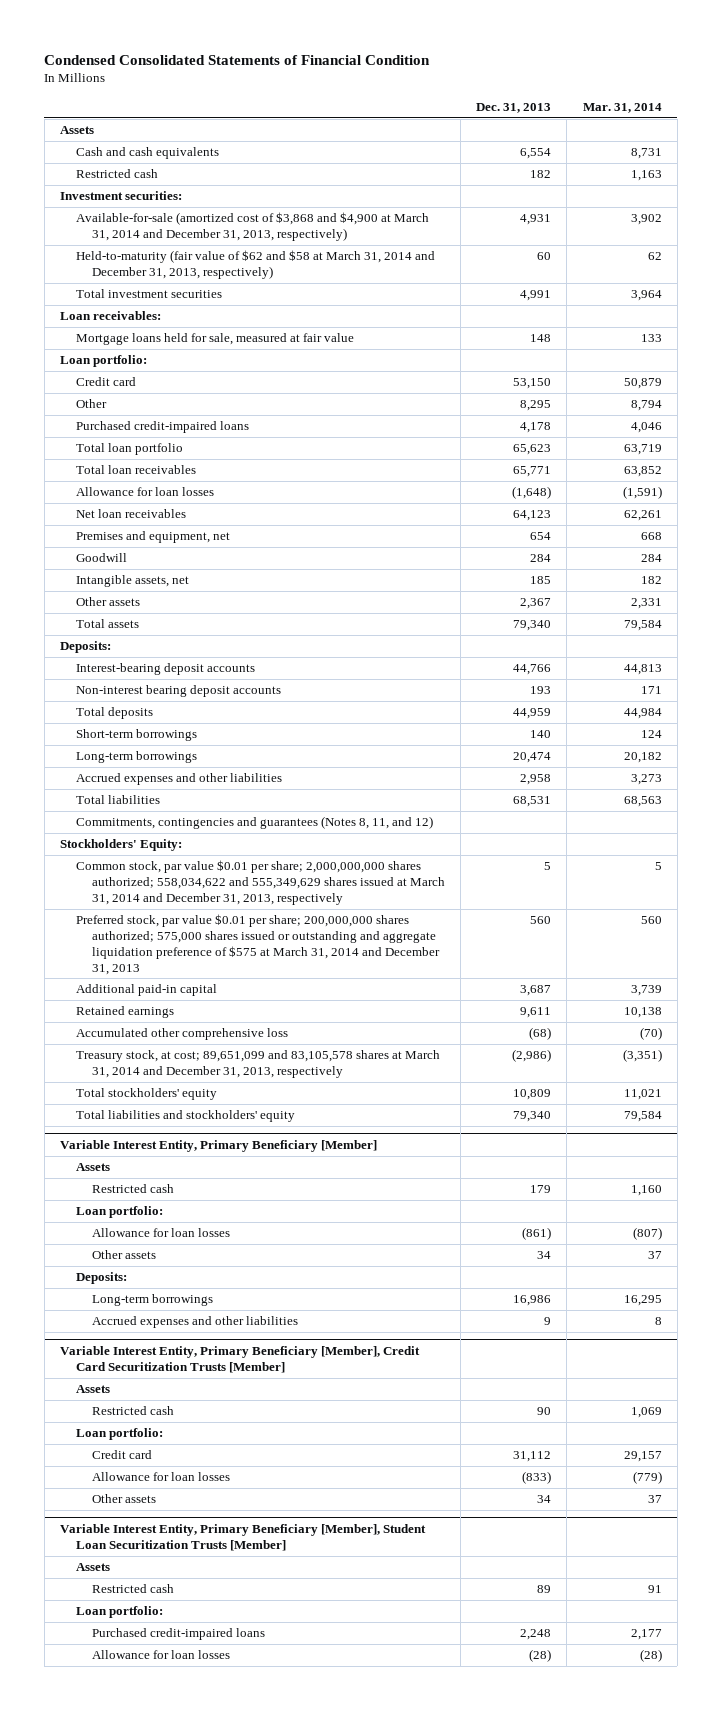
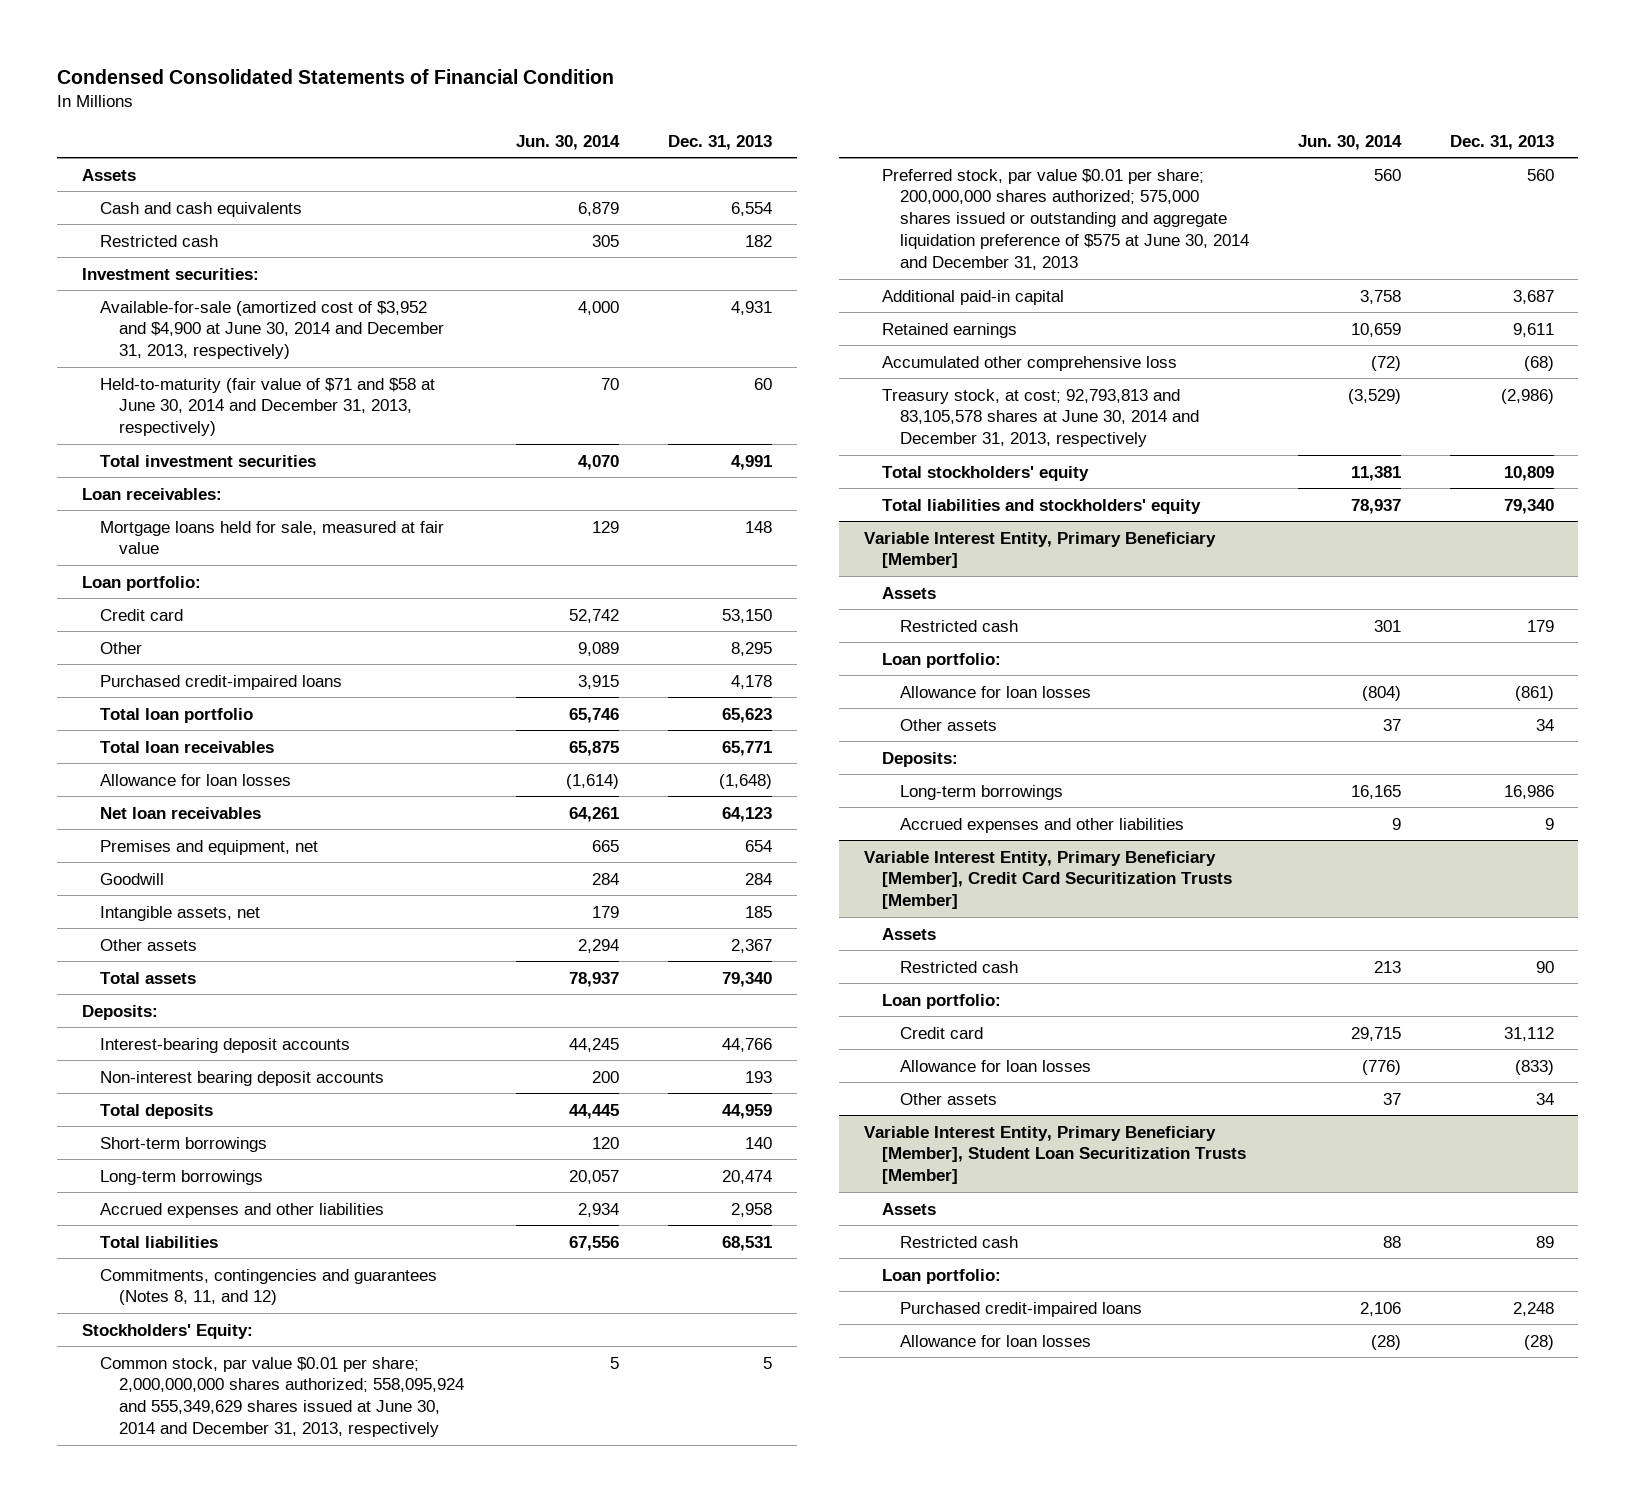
- | Dec. 31, 2013 | Mar. 31, 2014
+ | Jun. 30, 2014 | Dec. 31, 2013
- Available-for-sale (amortized cost of $3,868 and $4,900 at March 31, 2014 and December 31, 2013, respectively) | 4,931 | 3,902
- Held-to-maturity (fair value of $62 and $58 at March 31, 2014 and December 31, 2013, respectively) | 60 | 62
+ Available-for-sale (amortized cost of $3,952 and $4,900 at June 30, 2014 and December 31, 2013, respectively) | 4,000 | 4,931
+ Held-to-maturity (fair value of $71 and $58 at June 30, 2014 and December 31, 2013, respectively) | 70 | 60
- Common stock, par value $0.01 per share; 2,000,000,000 shares authorized; 558,034,622 and 555,349,629 shares issued at March 31, 2014 and December 31, 2013, respectively | 5 | 5
- Preferred stock, par value $0.01 per share; 200,000,000 shares authorized; 575,000 shares issued or outstanding and aggregate liquidation preference of $575 at March 31, 2014 and December 31, 2013 | 560 | 560
+ Common stock, par value $0.01 per share; 2,000,000,000 shares authorized; 558,095,924 and 555,349,629 shares issued at June 30, 2014 and December 31, 2013, respectively | 5 | 5
+ Preferred stock, par value $0.01 per share; 200,000,000 shares authorized; 575,000 shares issued or outstanding and aggregate liquidation preference of $575 at June 30, 2014 and December 31, 2013 | 560 | 560
- Treasury stock, at cost; 89,651,099 and 83,105,578 shares at March 31, 2014 and December 31, 2013, respectively | (2,986) | (3,351)
+ Treasury stock, at cost; 92,793,813 and 83,105,578 shares at June 30, 2014 and December 31, 2013, respectively | (3,529) | (2,986)

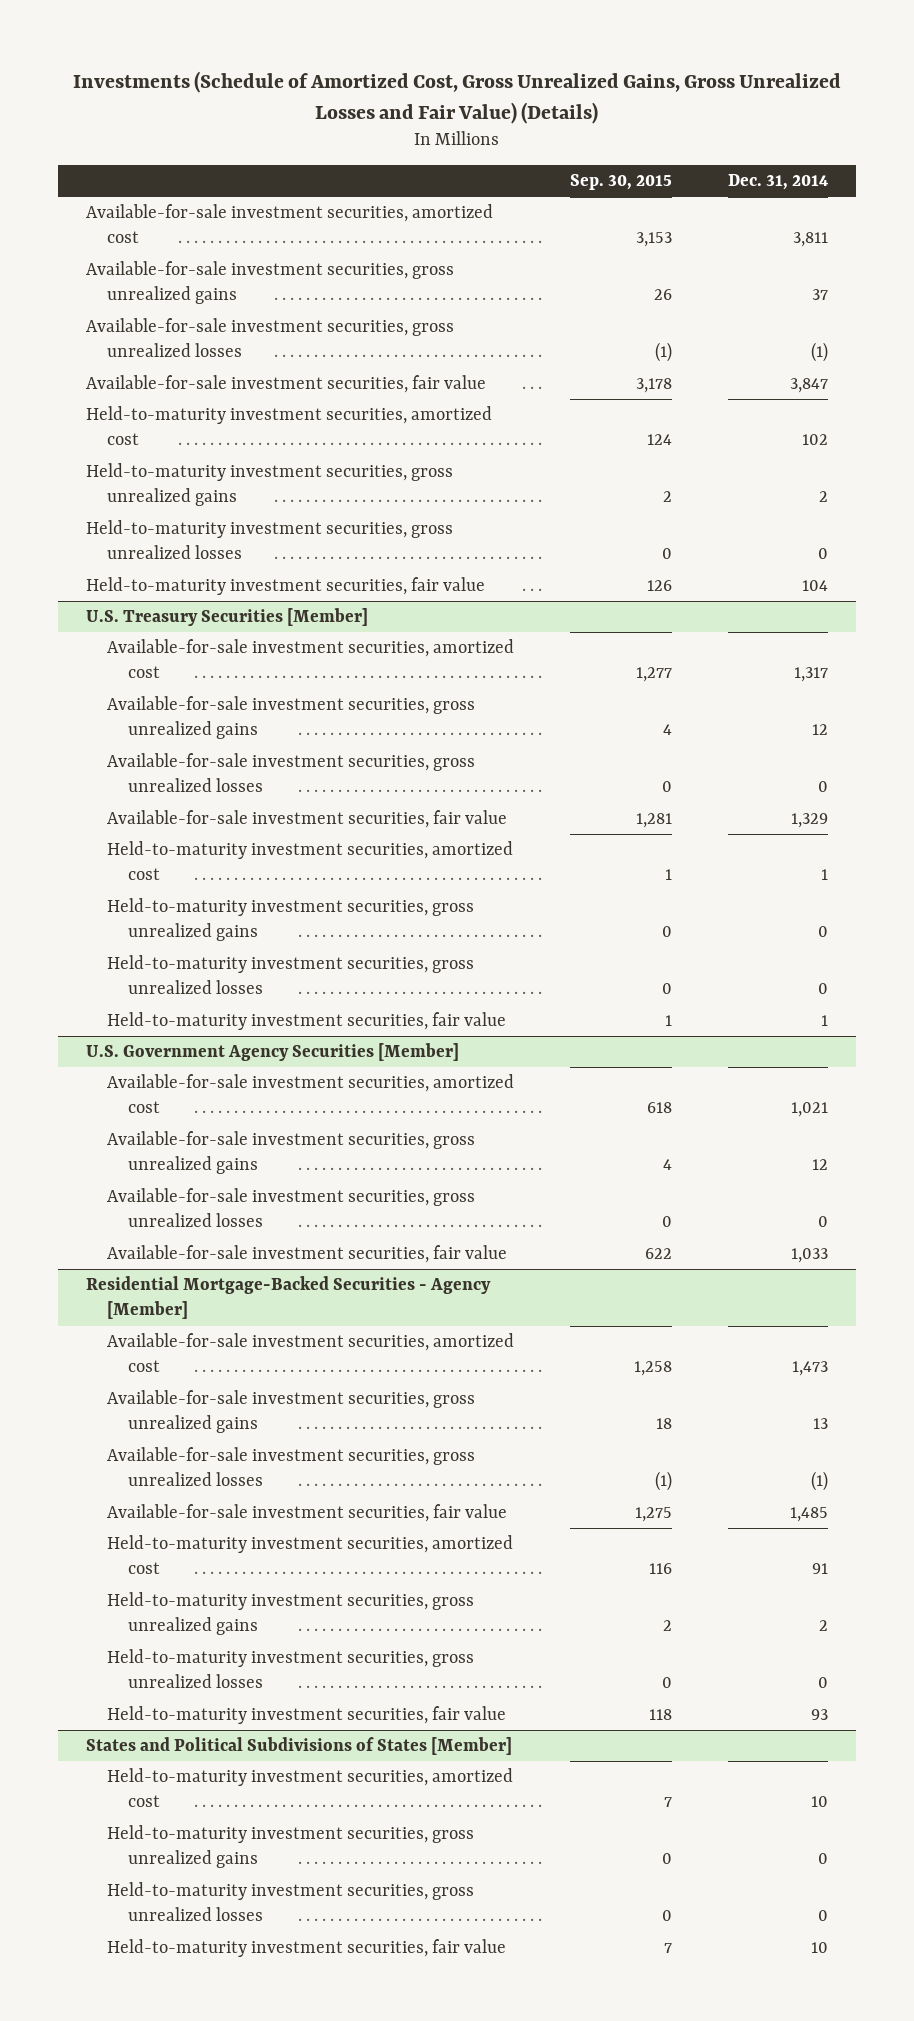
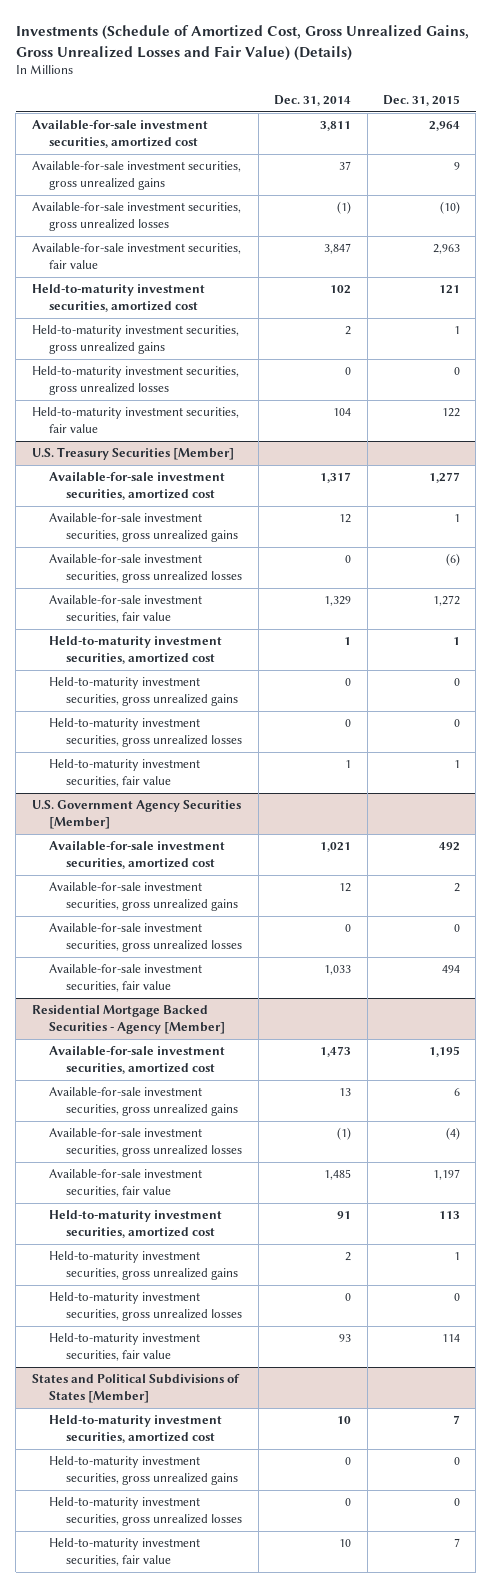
- | Sep. 30, 2015 | Dec. 31, 2014
+ | Dec. 31, 2014 | Dec. 31, 2015
- Residential Mortgage-Backed Securities - Agency [Member]
+ Residential Mortgage Backed Securities - Agency [Member]

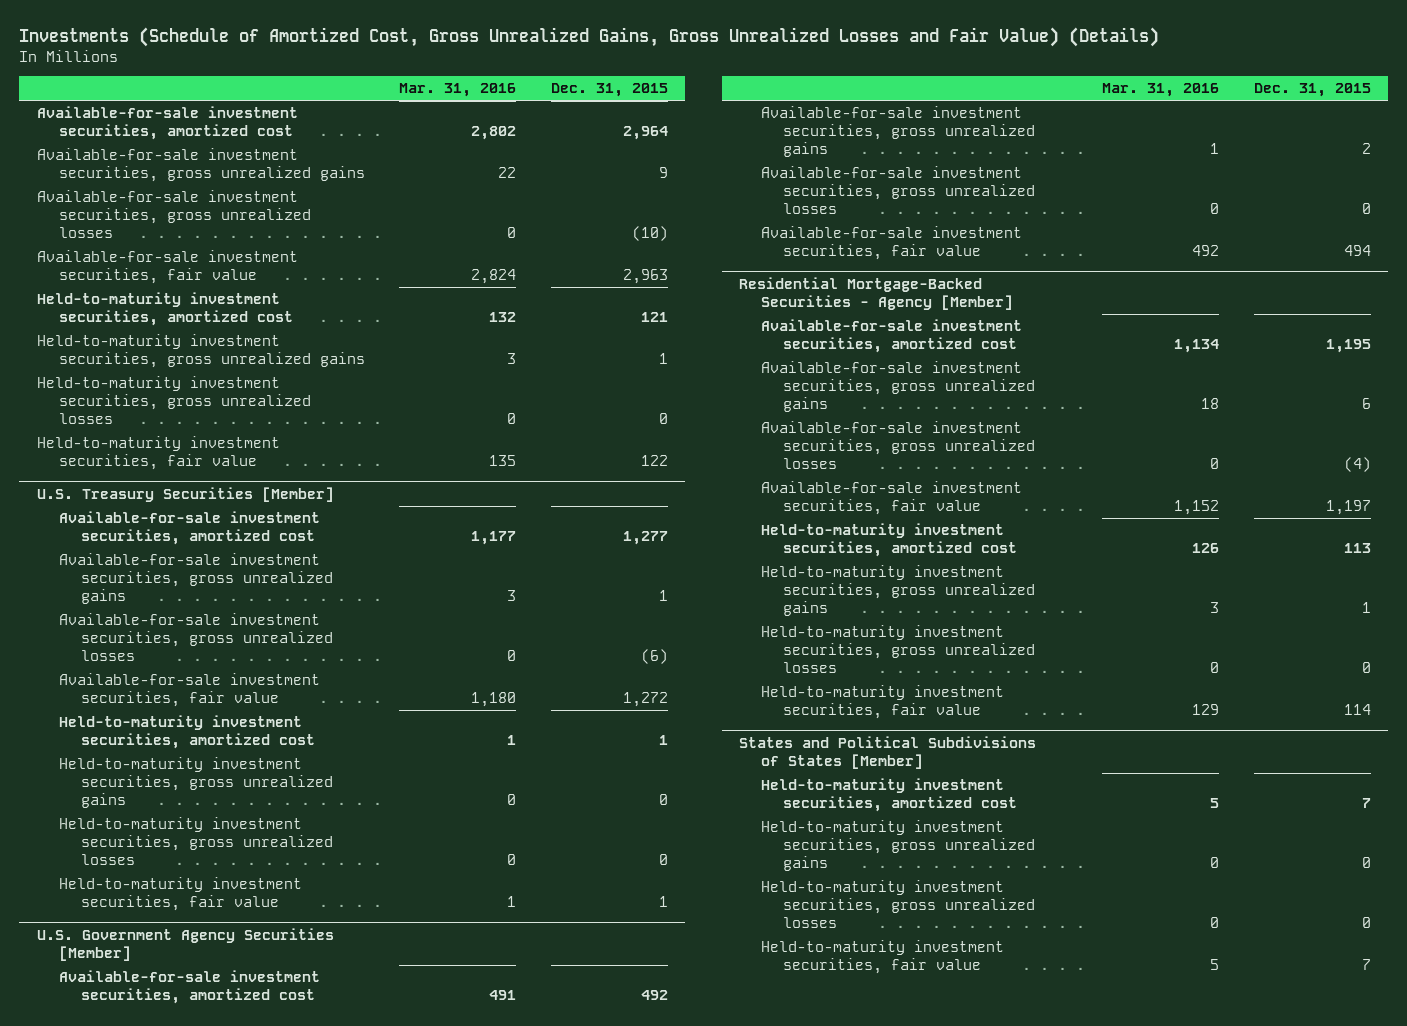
- | Dec. 31, 2014 | Dec. 31, 2015
+ | Mar. 31, 2016 | Dec. 31, 2015
- Residential Mortgage Backed Securities - Agency [Member]
+ Residential Mortgage-Backed Securities - Agency [Member]

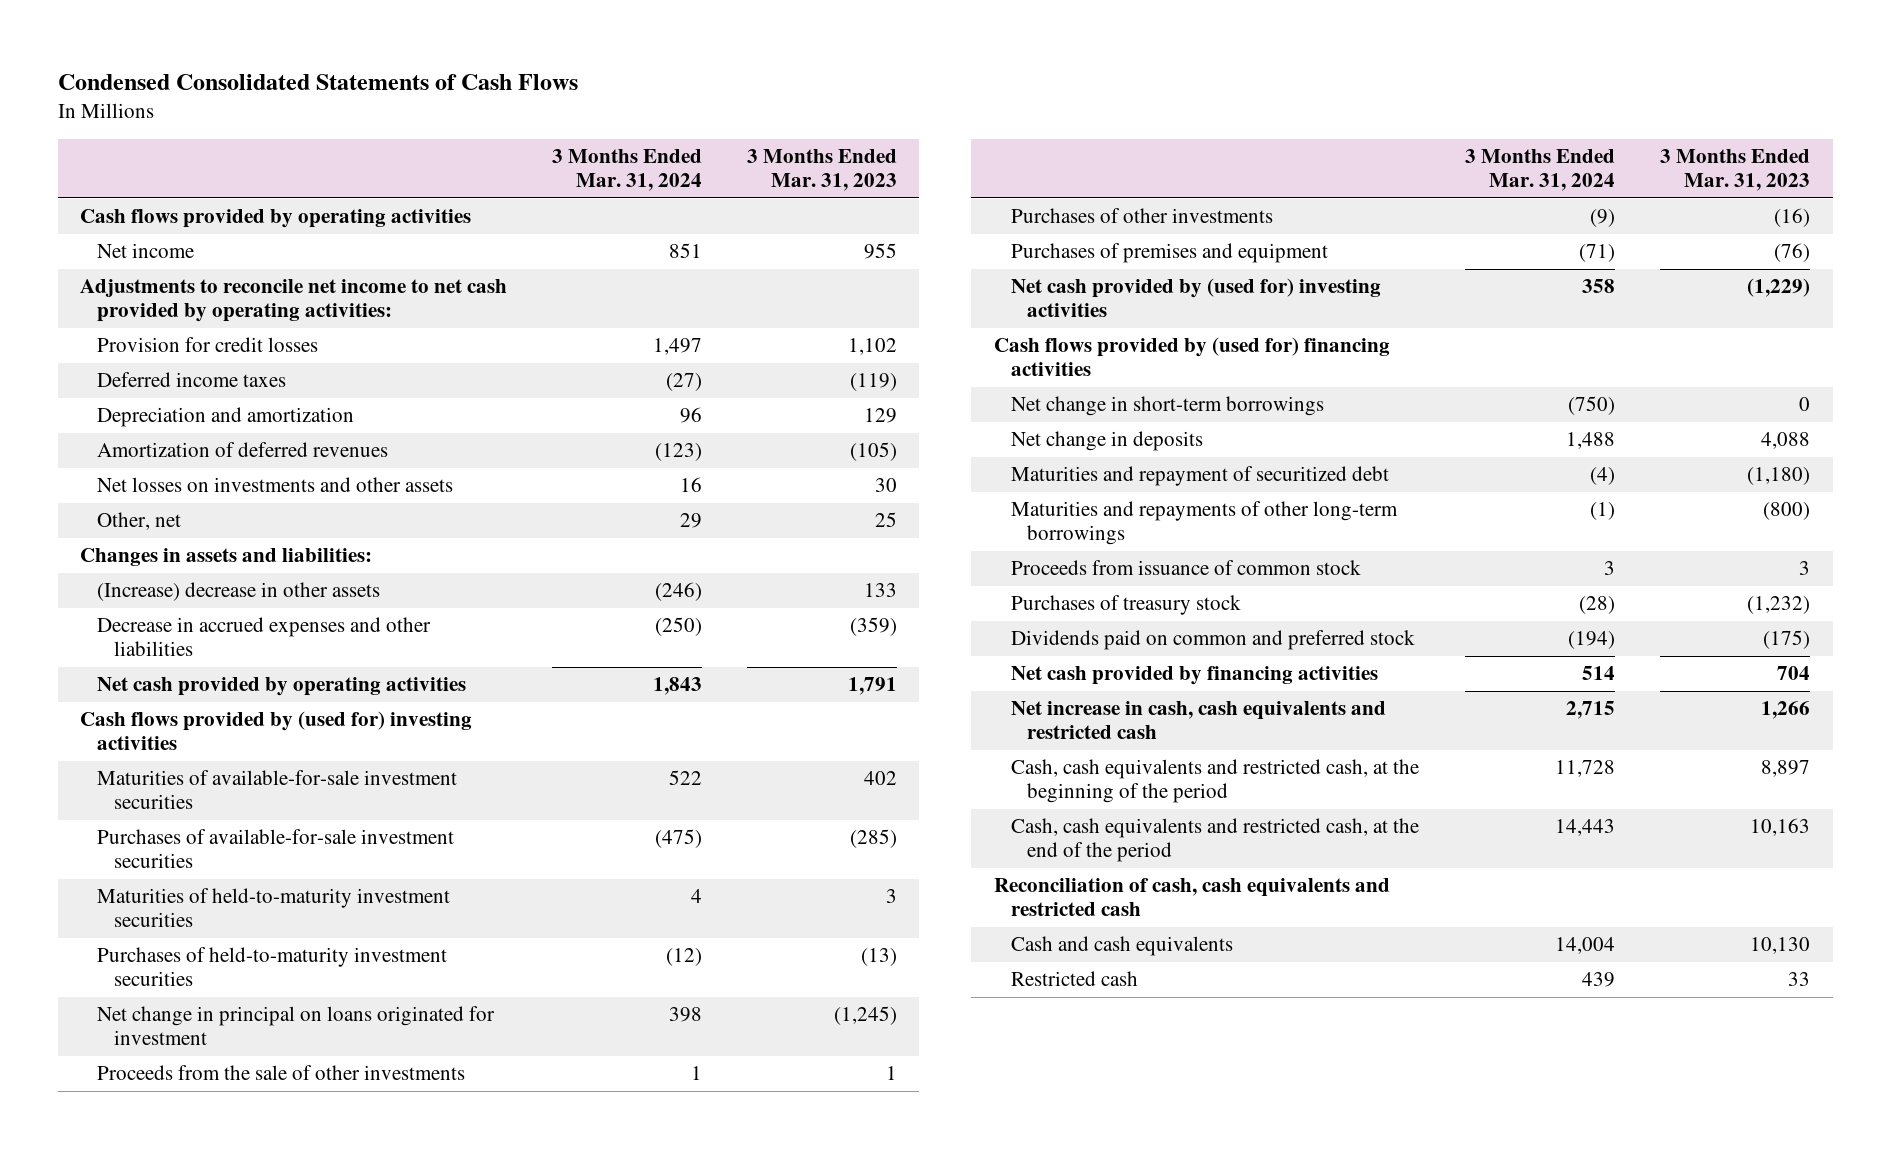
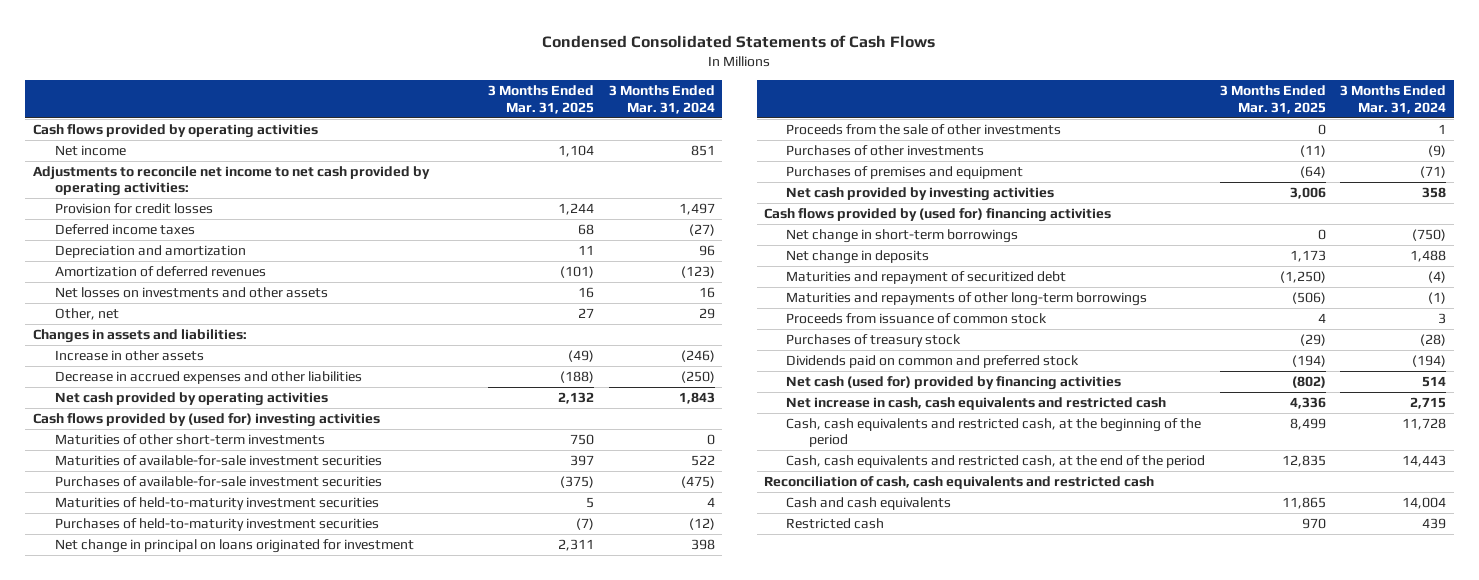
- | 3 Months Ended Mar. 31, 2024 | 3 Months Ended Mar. 31, 2023
+ | 3 Months Ended Mar. 31, 2025 | 3 Months Ended Mar. 31, 2024
- (Increase) decrease in other assets | (246) | 133
+ Increase in other assets | (49) | (246)
+ Maturities of other short-term investments | 750 | 0
- Net cash provided by (used for) investing activities | 358 | (1,229)
+ Net cash provided by investing activities | 3,006 | 358
- Net cash provided by financing activities | 514 | 704
+ Net cash (used for) provided by financing activities | (802) | 514

